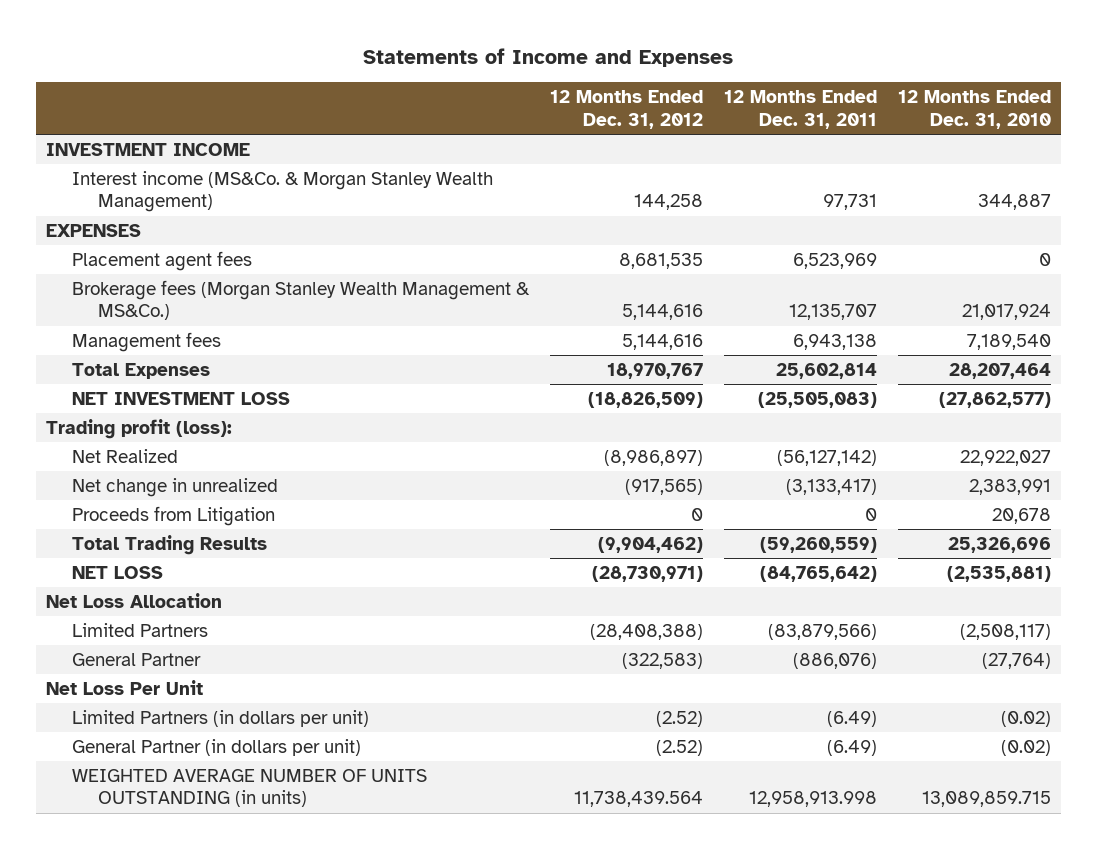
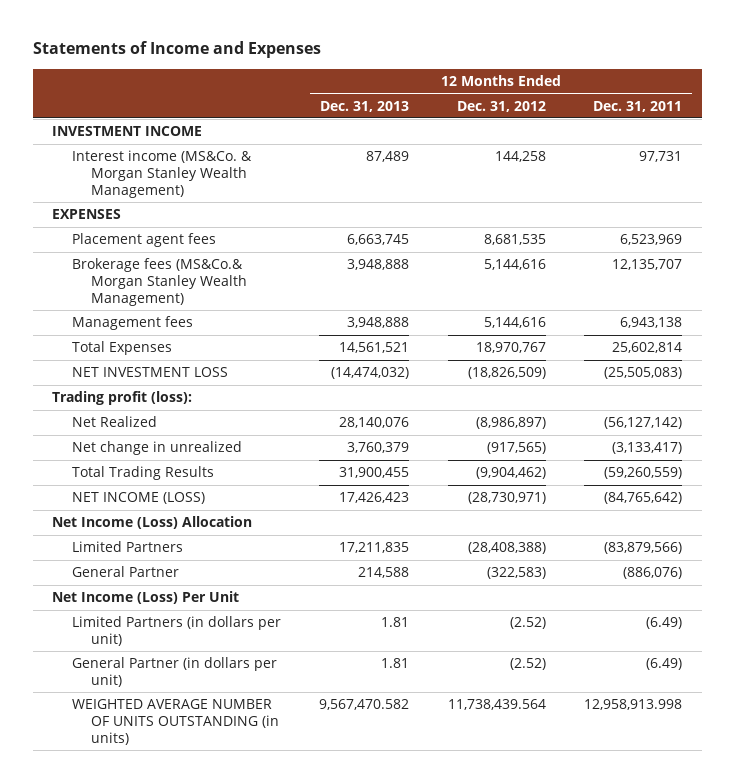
- | 12 Months Ended Dec. 31, 2012 | 12 Months Ended Dec. 31, 2011 | 12 Months Ended Dec. 31, 2010
+ | 12 Months Ended Dec. 31, 2013 | 12 Months Ended Dec. 31, 2012 | 12 Months Ended Dec. 31, 2011
- Brokerage fees (Morgan Stanley Wealth Management & MS&Co.) | 5,144,616 | 12,135,707 | 21,017,924
+ Brokerage fees (MS&Co.& Morgan Stanley Wealth Management) | 3,948,888 | 5,144,616 | 12,135,707
- Proceeds from Litigation | 0 | 0 | 20,678
- NET LOSS | (28,730,971) | (84,765,642) | (2,535,881)
- Net Loss Allocation
+ NET INCOME (LOSS) | 17,426,423 | (28,730,971) | (84,765,642)
+ Net Income (Loss) Allocation
- Net Loss Per Unit
+ Net Income (Loss) Per Unit

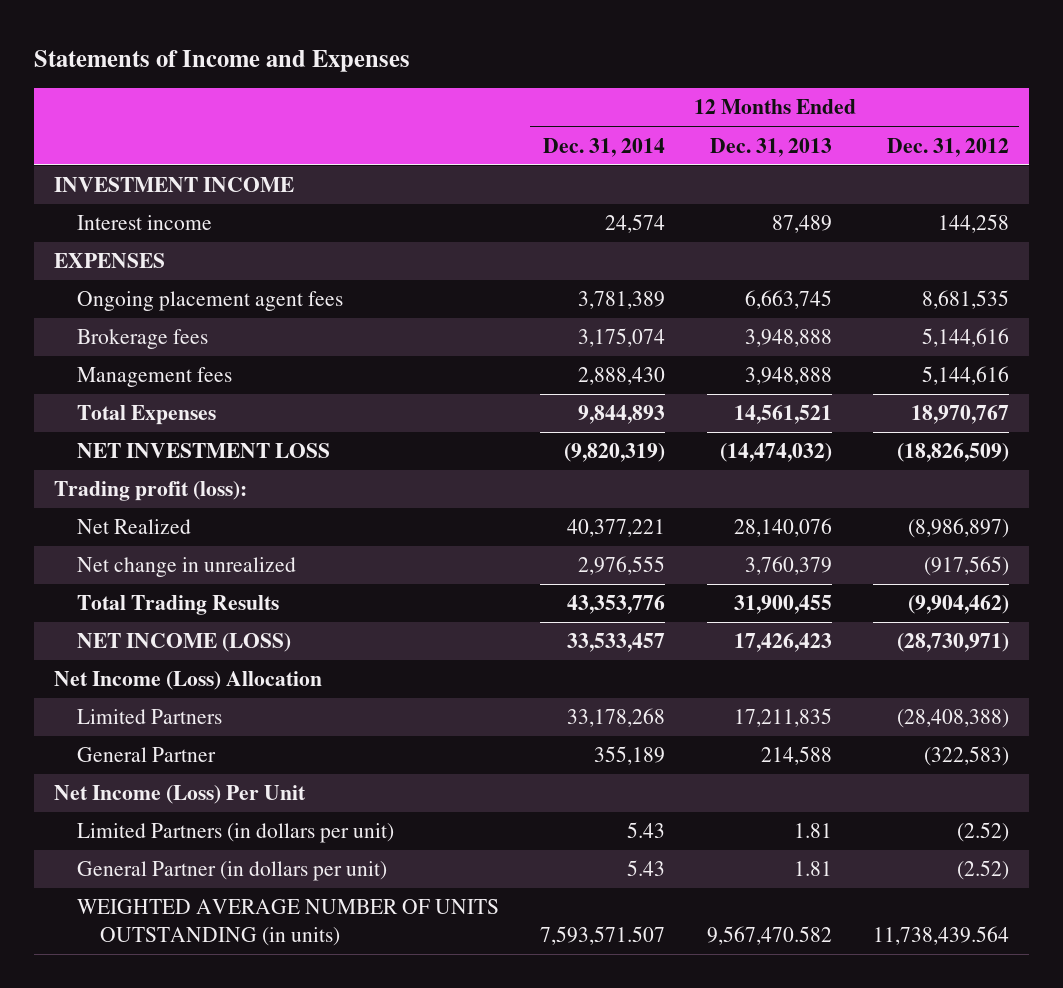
- | 12 Months Ended Dec. 31, 2013 | 12 Months Ended Dec. 31, 2012 | 12 Months Ended Dec. 31, 2011
+ | 12 Months Ended Dec. 31, 2014 | 12 Months Ended Dec. 31, 2013 | 12 Months Ended Dec. 31, 2012
- Interest income (MS&Co. & Morgan Stanley Wealth Management) | 87,489 | 144,258 | 97,731
+ Interest income | 24,574 | 87,489 | 144,258
- Placement agent fees | 6,663,745 | 8,681,535 | 6,523,969
- Brokerage fees (MS&Co.& Morgan Stanley Wealth Management) | 3,948,888 | 5,144,616 | 12,135,707
+ Ongoing placement agent fees | 3,781,389 | 6,663,745 | 8,681,535
+ Brokerage fees | 3,175,074 | 3,948,888 | 5,144,616

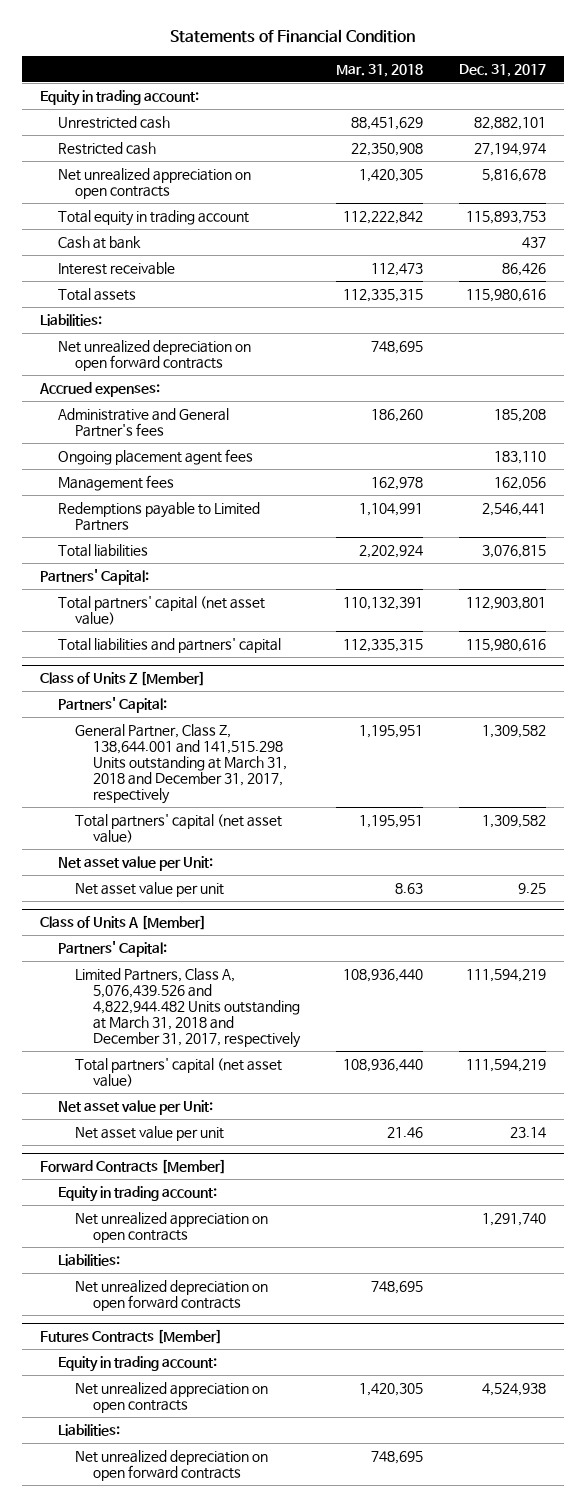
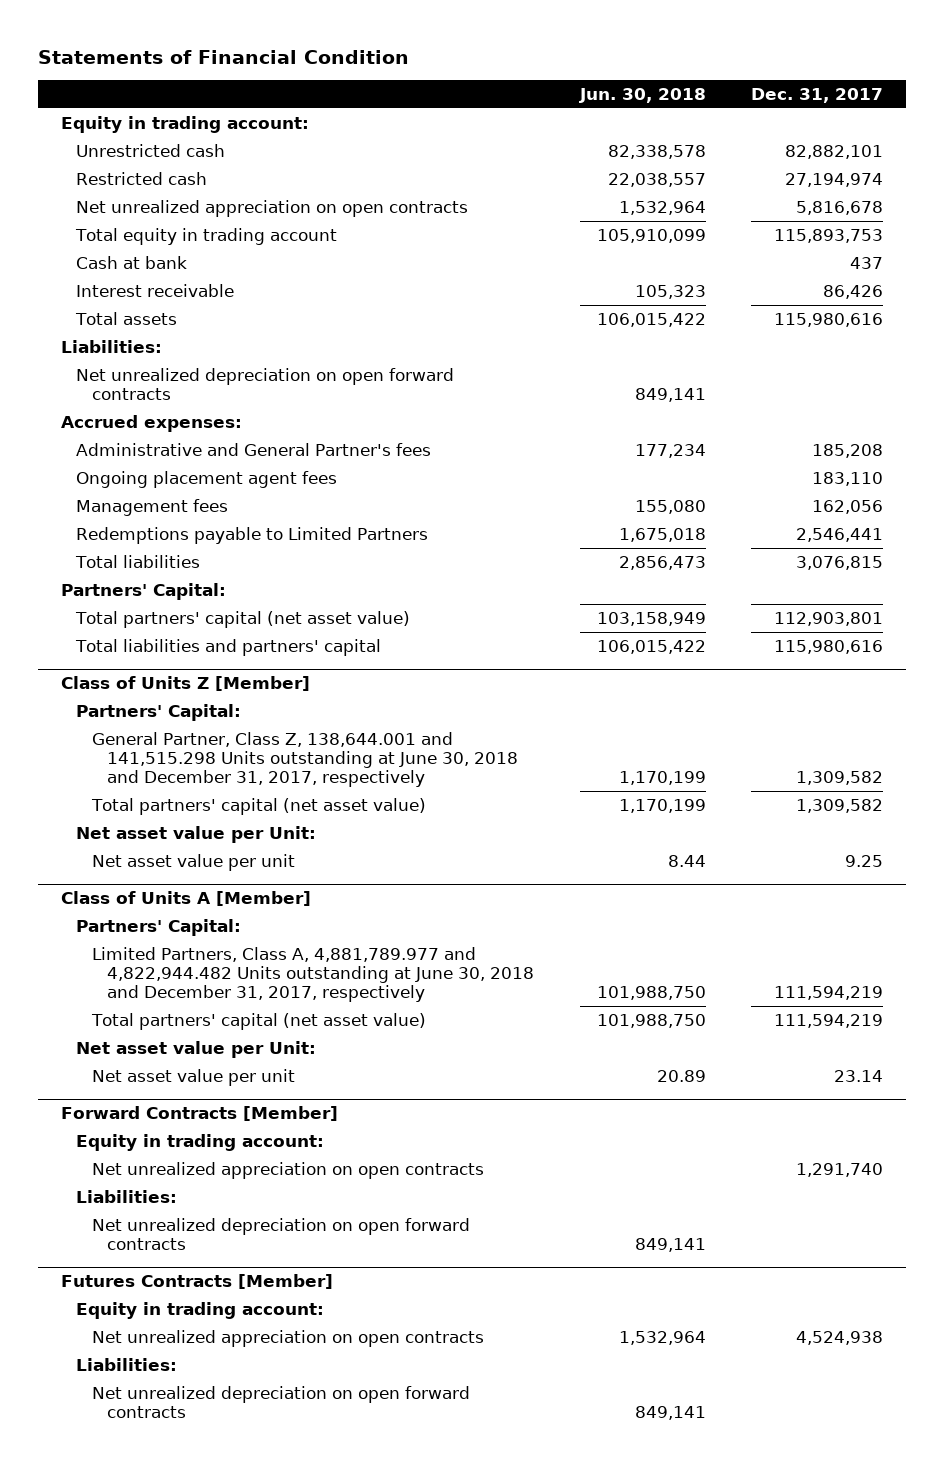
- | Mar. 31, 2018 | Dec. 31, 2017
+ | Jun. 30, 2018 | Dec. 31, 2017
@ Class of Units Z [Member]
- General Partner, Class Z, 138,644.001 and 141,515.298 Units outstanding at March 31, 2018 and December 31, 2017, respectively | 1,195,951 | 1,309,582
+ General Partner, Class Z, 138,644.001 and 141,515.298 Units outstanding at June 30, 2018 and December 31, 2017, respectively | 1,170,199 | 1,309,582
@ Class of Units A [Member]
- Limited Partners, Class A, 5,076,439.526 and 4,822,944.482 Units outstanding at March 31, 2018 and December 31, 2017, respectively | 108,936,440 | 111,594,219
+ Limited Partners, Class A, 4,881,789.977 and 4,822,944.482 Units outstanding at June 30, 2018 and December 31, 2017, respectively | 101,988,750 | 111,594,219

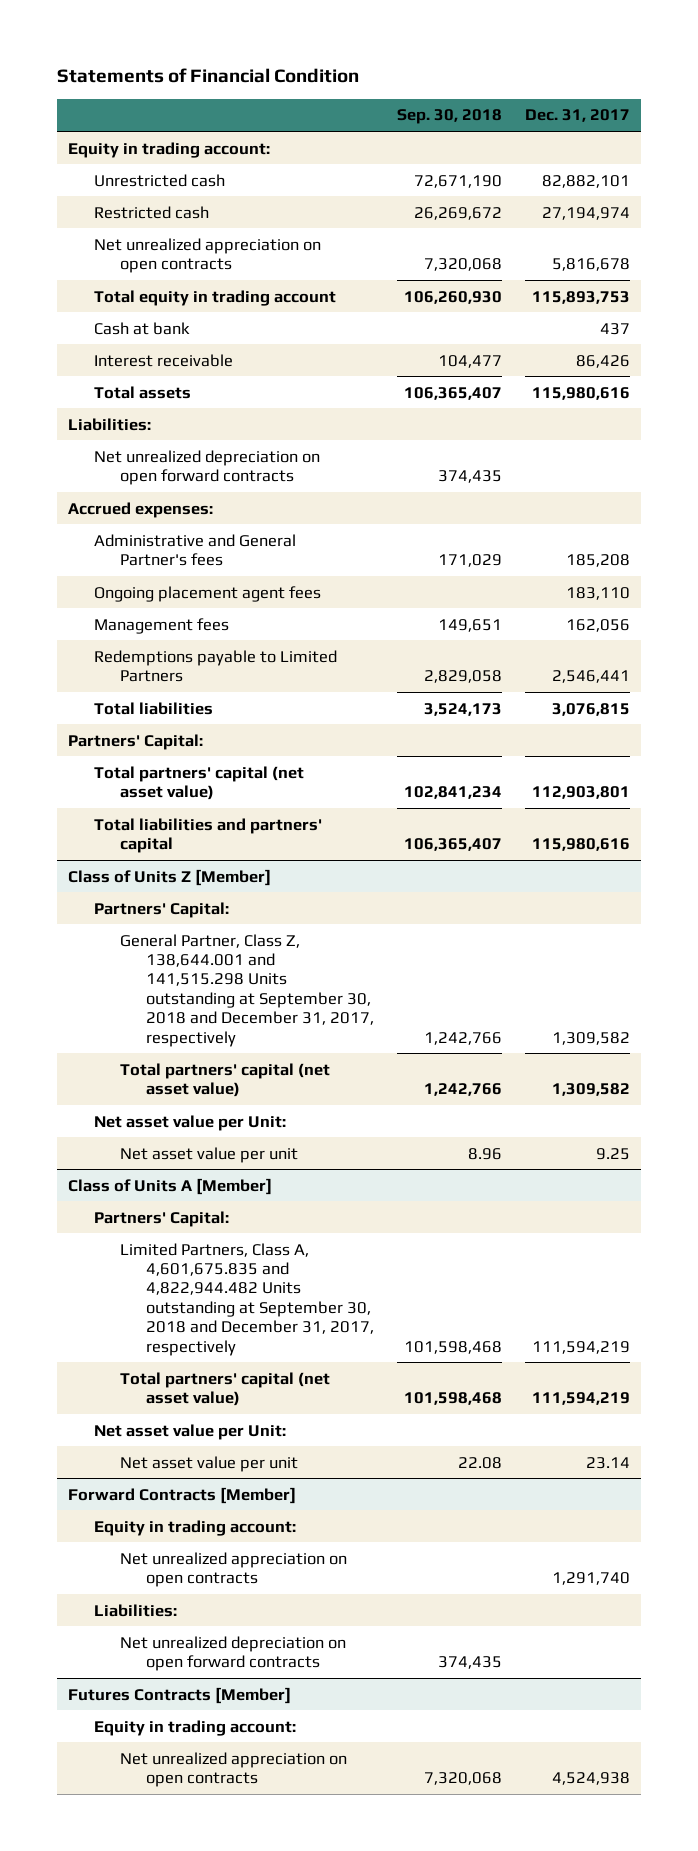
- | Jun. 30, 2018 | Dec. 31, 2017
+ | Sep. 30, 2018 | Dec. 31, 2017
@ Class of Units Z [Member]
- General Partner, Class Z, 138,644.001 and 141,515.298 Units outstanding at June 30, 2018 and December 31, 2017, respectively | 1,170,199 | 1,309,582
+ General Partner, Class Z, 138,644.001 and 141,515.298 Units outstanding at September 30, 2018 and December 31, 2017, respectively | 1,242,766 | 1,309,582
@ Class of Units A [Member]
- Limited Partners, Class A, 4,881,789.977 and 4,822,944.482 Units outstanding at June 30, 2018 and December 31, 2017, respectively | 101,988,750 | 111,594,219
+ Limited Partners, Class A, 4,601,675.835 and 4,822,944.482 Units outstanding at September 30, 2018 and December 31, 2017, respectively | 101,598,468 | 111,594,219
@ Futures Contracts [Member]
- Liabilities:
- Net unrealized depreciation on open forward contracts | 849,141 |

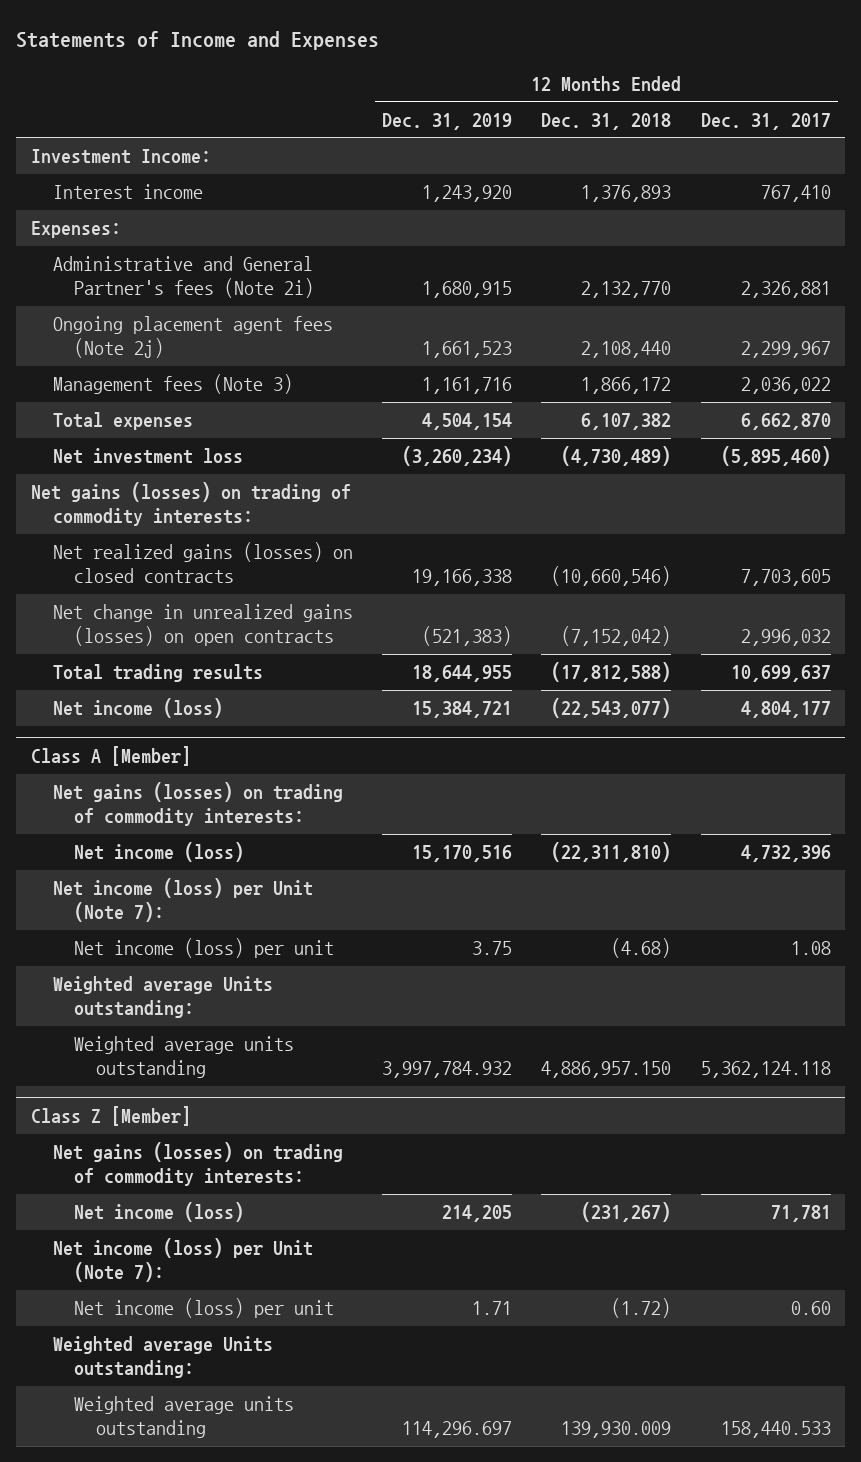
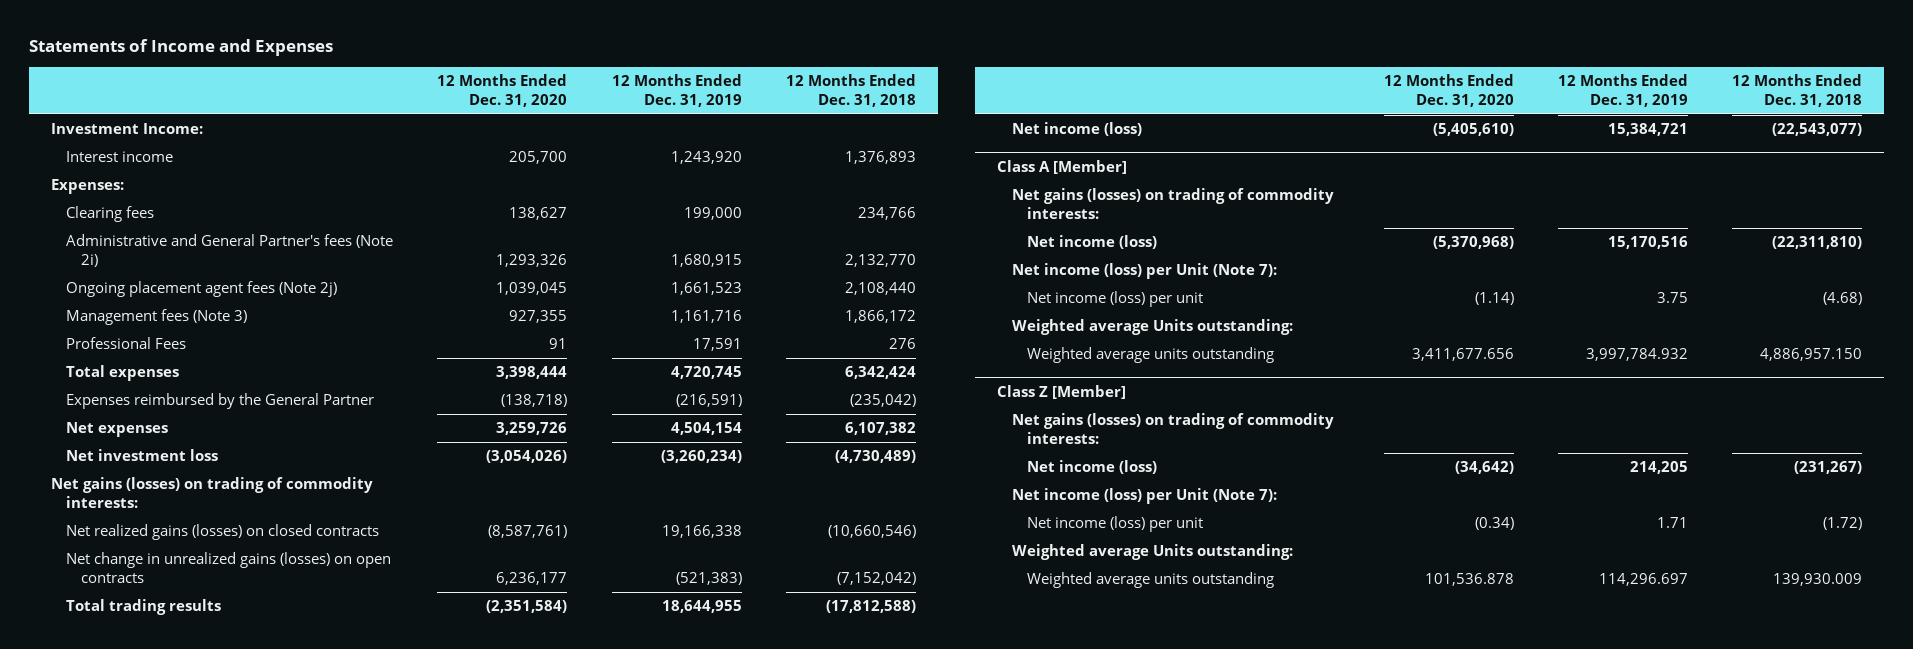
- | 12 Months Ended Dec. 31, 2019 | 12 Months Ended Dec. 31, 2018 | 12 Months Ended Dec. 31, 2017
+ | 12 Months Ended Dec. 31, 2020 | 12 Months Ended Dec. 31, 2019 | 12 Months Ended Dec. 31, 2018
+ Clearing fees | 138,627 | 199,000 | 234,766
- Total expenses | 4,504,154 | 6,107,382 | 6,662,870
+ Professional Fees | 91 | 17,591 | 276
+ Total expenses | 3,398,444 | 4,720,745 | 6,342,424
+ Expenses reimbursed by the General Partner | (138,718) | (216,591) | (235,042)
+ Net expenses | 3,259,726 | 4,504,154 | 6,107,382

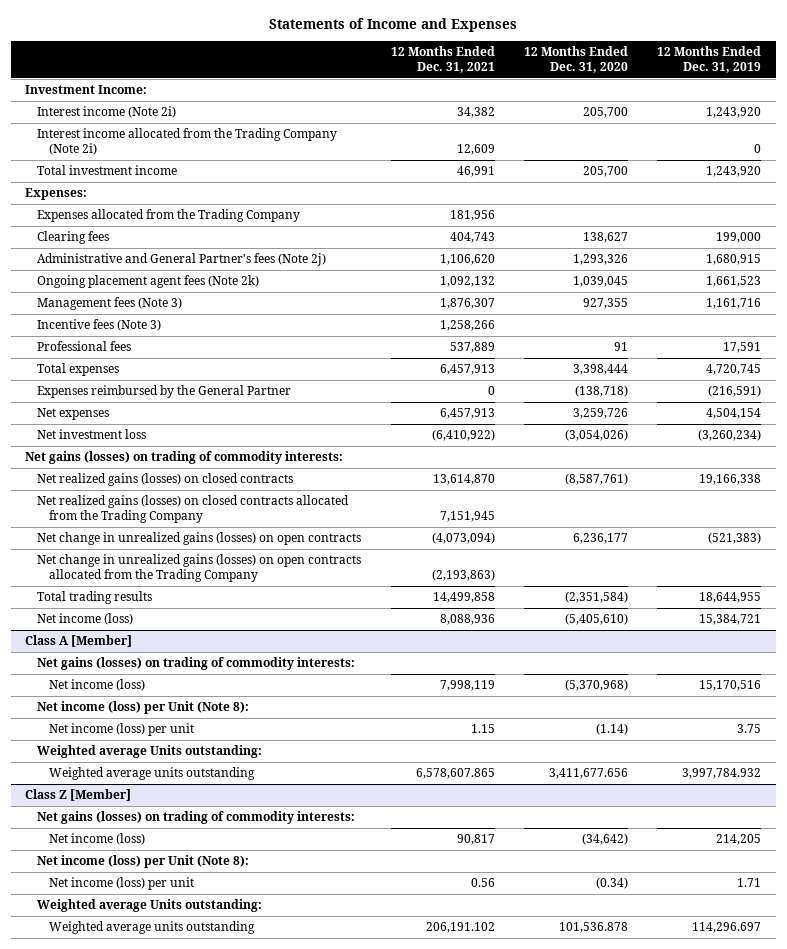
- | 12 Months Ended Dec. 31, 2020 | 12 Months Ended Dec. 31, 2019 | 12 Months Ended Dec. 31, 2018
+ | 12 Months Ended Dec. 31, 2021 | 12 Months Ended Dec. 31, 2020 | 12 Months Ended Dec. 31, 2019
- Interest income | 205,700 | 1,243,920 | 1,376,893
+ Interest income (Note 2i) | 34,382 | 205,700 | 1,243,920
+ Interest income allocated from the Trading Company (Note 2i) | 12,609 | | 0
+ Total investment income | 46,991 | 205,700 | 1,243,920
+ Expenses allocated from the Trading Company | 181,956 | |
- Administrative and General Partner's fees (Note 2i) | 1,293,326 | 1,680,915 | 2,132,770
- Ongoing placement agent fees (Note 2j) | 1,039,045 | 1,661,523 | 2,108,440
+ Administrative and General Partner's fees (Note 2j) | 1,106,620 | 1,293,326 | 1,680,915
+ Ongoing placement agent fees (Note 2k) | 1,092,132 | 1,039,045 | 1,661,523
- Professional Fees | 91 | 17,591 | 276
+ Incentive fees (Note 3) | 1,258,266 | |
+ Professional fees | 537,889 | 91 | 17,591
+ Net realized gains (losses) on closed contracts allocated from the Trading Company | 7,151,945 | |
+ Net change in unrealized gains (losses) on open contracts allocated from the Trading Company | (2,193,863) | |
@ Class A [Member]
- Net income (loss) per Unit (Note 7):
+ Net income (loss) per Unit (Note 8):
@ Class Z [Member]
- Net income (loss) per Unit (Note 7):
+ Net income (loss) per Unit (Note 8):

